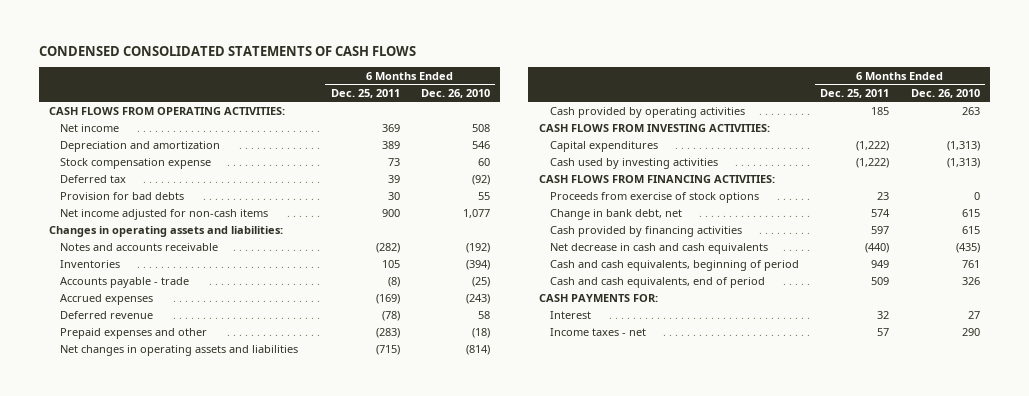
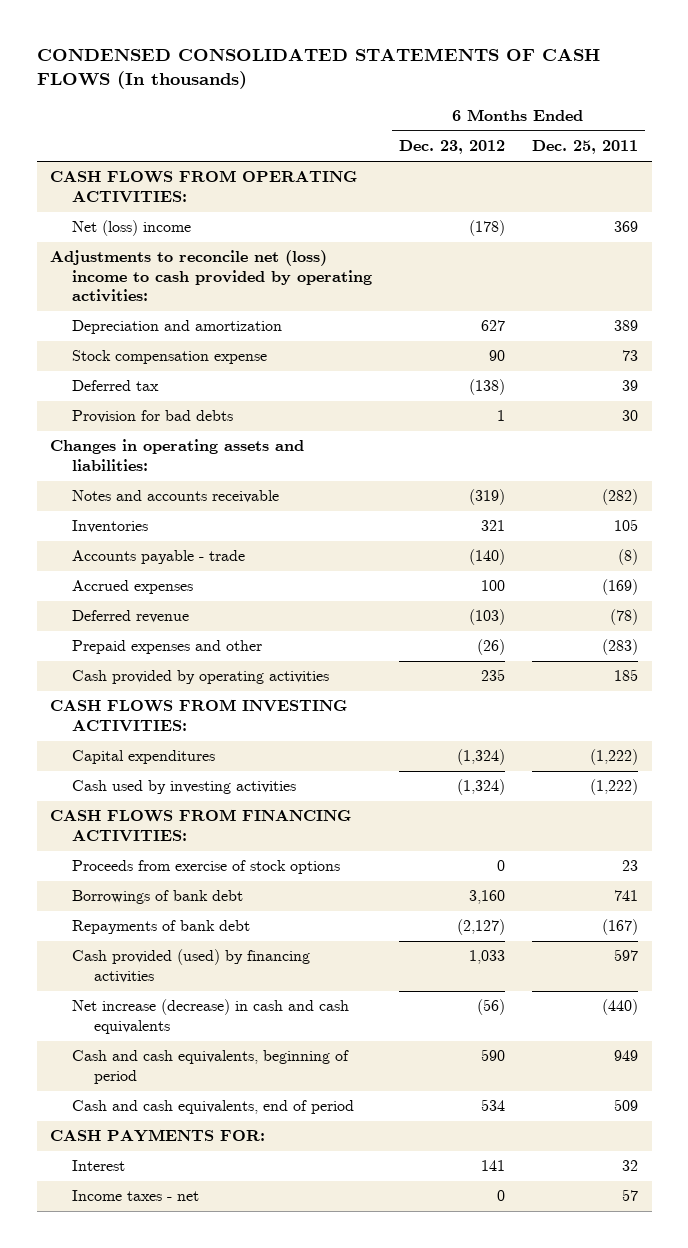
- CONDENSED CONSOLIDATED STATEMENTS OF CASH FLOWS
+ CONDENSED CONSOLIDATED STATEMENTS OF CASH FLOWS (In thousands)
- | 6 Months Ended Dec. 25, 2011 | 6 Months Ended Dec. 26, 2010
+ | 6 Months Ended Dec. 23, 2012 | 6 Months Ended Dec. 25, 2011
- Net income | 369 | 508
+ Net (loss) income | (178) | 369
+ Adjustments to reconcile net (loss) income to cash provided by operating activities:
- Net income adjusted for non-cash items | 900 | 1,077
- Net changes in operating assets and liabilities | (715) | (814)
- Change in bank debt, net | 574 | 615
- Cash provided by financing activities | 597 | 615
- Net decrease in cash and cash equivalents | (440) | (435)
+ Borrowings of bank debt | 3,160 | 741
+ Repayments of bank debt | (2,127) | (167)
+ Cash provided (used) by financing activities | 1,033 | 597
+ Net increase (decrease) in cash and cash equivalents | (56) | (440)

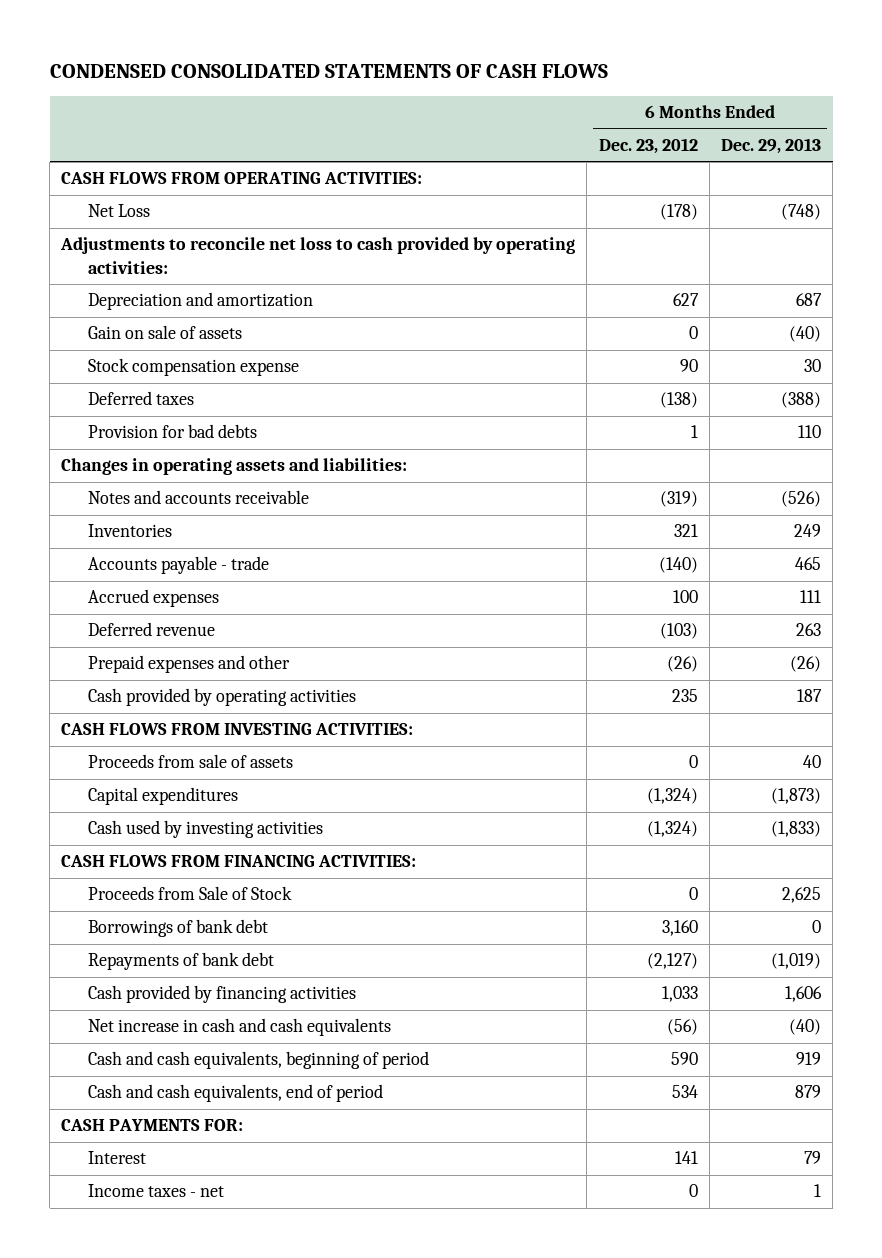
- CONDENSED CONSOLIDATED STATEMENTS OF CASH FLOWS (In thousands)
+ CONDENSED CONSOLIDATED STATEMENTS OF CASH FLOWS
- | 6 Months Ended Dec. 23, 2012 | 6 Months Ended Dec. 25, 2011
+ | 6 Months Ended Dec. 23, 2012 | 6 Months Ended Dec. 29, 2013
- Net (loss) income | (178) | 369
- Adjustments to reconcile net (loss) income to cash provided by operating activities:
+ Net Loss | (178) | (748)
+ Adjustments to reconcile net loss to cash provided by operating activities:
+ Gain on sale of assets | 0 | (40)
- Deferred tax | (138) | 39
+ Deferred taxes | (138) | (388)
+ Proceeds from sale of assets | 0 | 40
- Proceeds from exercise of stock options | 0 | 23
+ Proceeds from Sale of Stock | 0 | 2,625
- Cash provided (used) by financing activities | 1,033 | 597
- Net increase (decrease) in cash and cash equivalents | (56) | (440)
+ Cash provided by financing activities | 1,033 | 1,606
+ Net increase in cash and cash equivalents | (56) | (40)

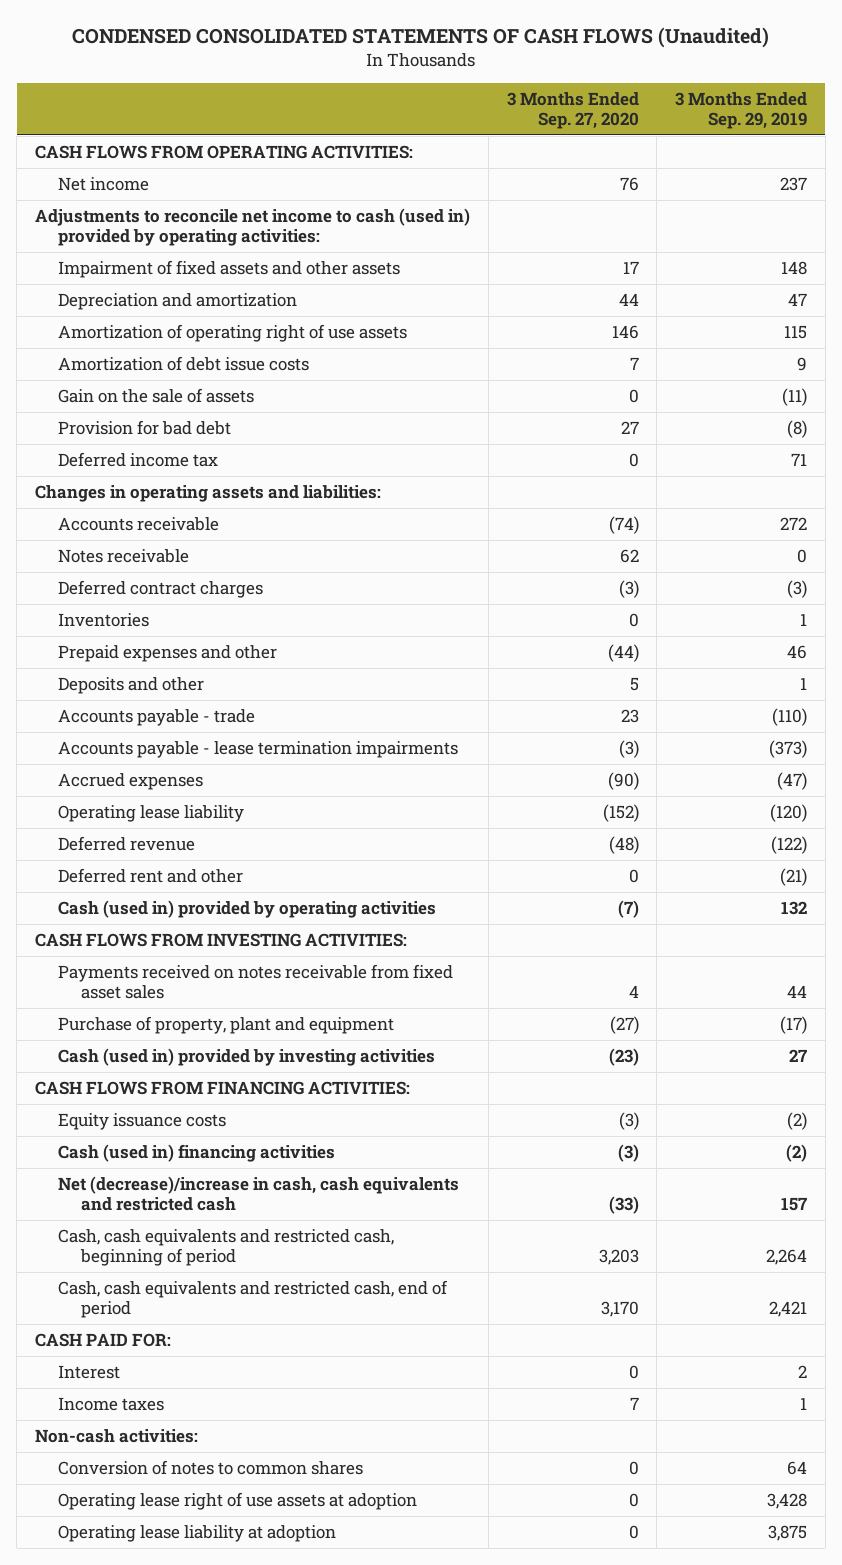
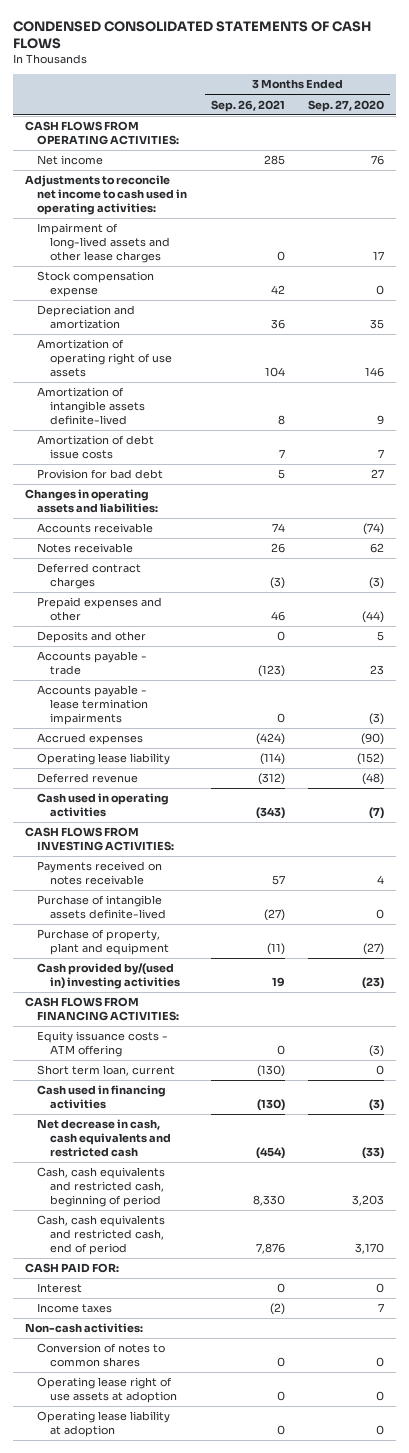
- CONDENSED CONSOLIDATED STATEMENTS OF CASH FLOWS (Unaudited)
+ CONDENSED CONSOLIDATED STATEMENTS OF CASH FLOWS
- | 3 Months Ended Sep. 27, 2020 | 3 Months Ended Sep. 29, 2019
+ | 3 Months Ended Sep. 26, 2021 | 3 Months Ended Sep. 27, 2020
- Adjustments to reconcile net income to cash (used in) provided by operating activities:
- Impairment of fixed assets and other assets | 17 | 148
- Depreciation and amortization | 44 | 47
+ Adjustments to reconcile net income to cash used in operating activities:
+ Impairment of long-lived assets and other lease charges | 0 | 17
+ Stock compensation expense | 42 | 0
+ Depreciation and amortization | 36 | 35
+ Amortization of intangible assets definite-lived | 8 | 9
- Gain on the sale of assets | 0 | (11)
- Deferred income tax | 0 | 71
- Inventories | 0 | 1
- Deferred rent and other | 0 | (21)
- Cash (used in) provided by operating activities | (7) | 132
+ Cash used in operating activities | (343) | (7)
- Payments received on notes receivable from fixed asset sales | 4 | 44
+ Payments received on notes receivable | 57 | 4
+ Purchase of intangible assets definite-lived | (27) | 0
- Cash (used in) provided by investing activities | (23) | 27
+ Cash provided by/(used in) investing activities | 19 | (23)
- Equity issuance costs | (3) | (2)
- Cash (used in) financing activities | (3) | (2)
- Net (decrease)/increase in cash, cash equivalents and restricted cash | (33) | 157
+ Equity issuance costs - ATM offering | 0 | (3)
+ Short term loan, current | (130) | 0
+ Cash used in financing activities | (130) | (3)
+ Net decrease in cash, cash equivalents and restricted cash | (454) | (33)

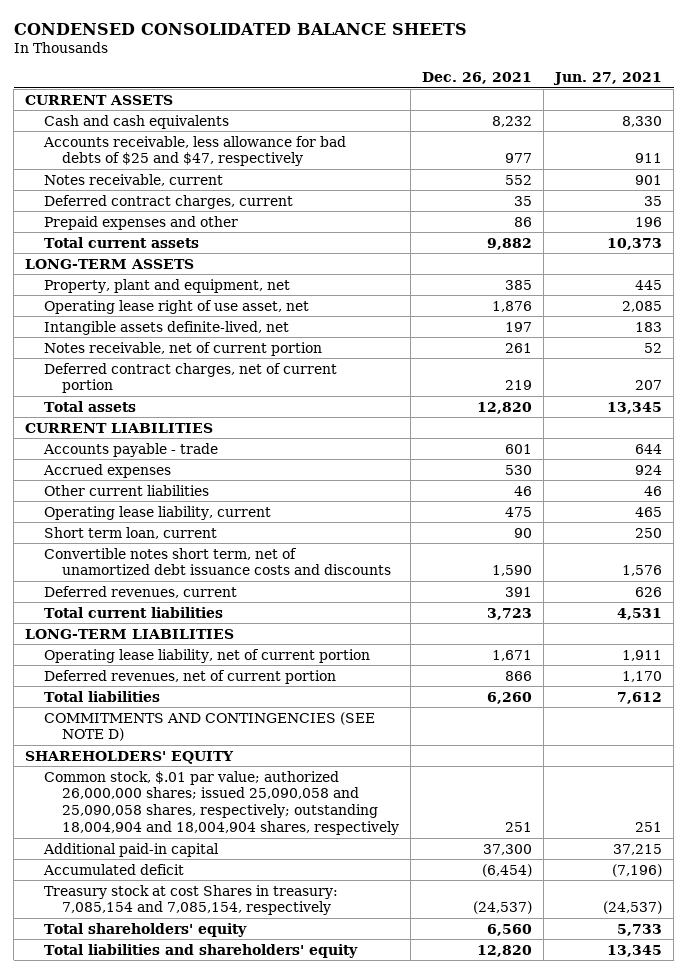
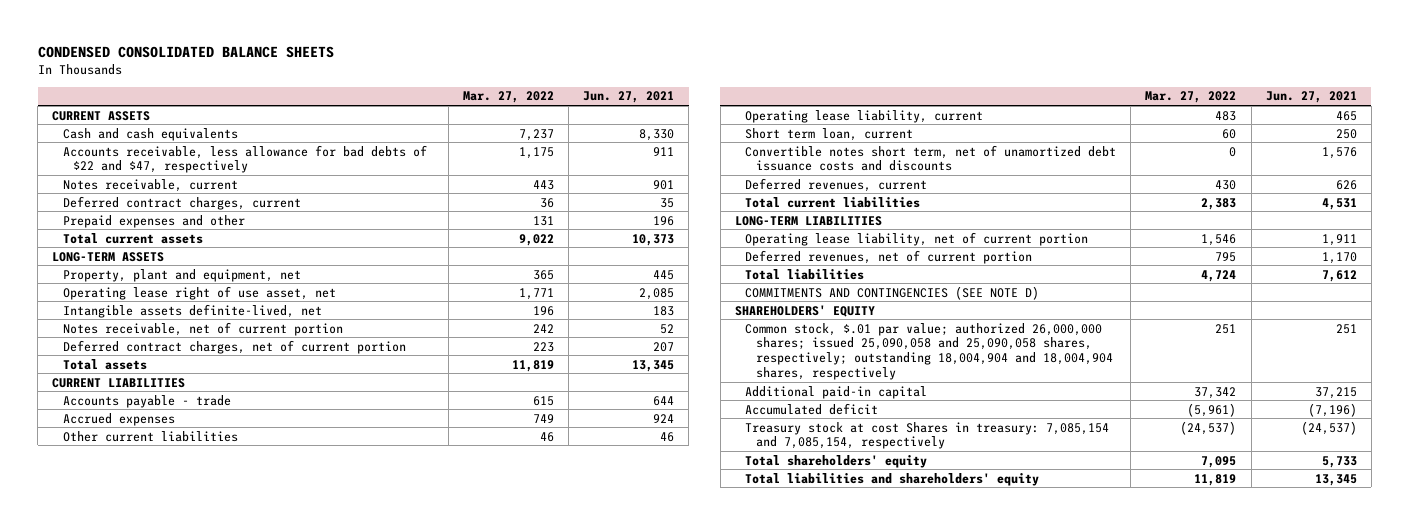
- | Dec. 26, 2021 | Jun. 27, 2021
+ | Mar. 27, 2022 | Jun. 27, 2021
- Accounts receivable, less allowance for bad debts of $25 and $47, respectively | 977 | 911
+ Accounts receivable, less allowance for bad debts of $22 and $47, respectively | 1,175 | 911

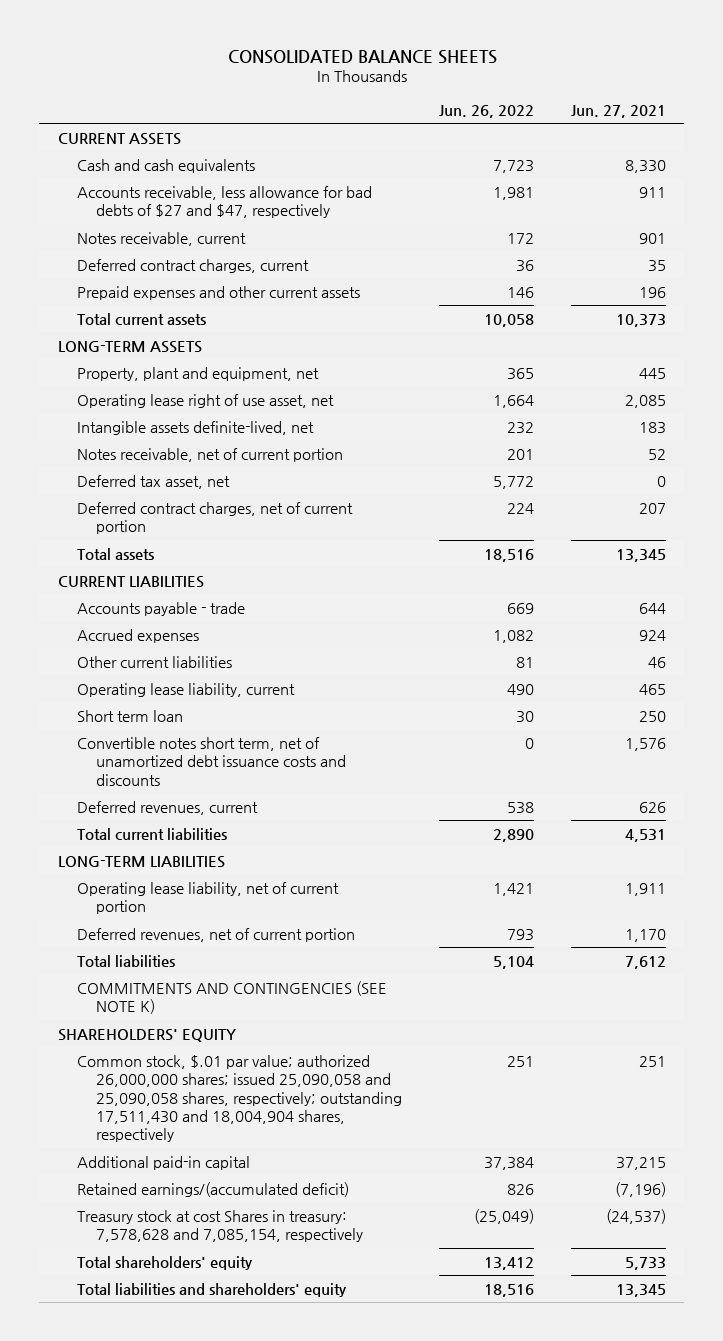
- CONDENSED CONSOLIDATED BALANCE SHEETS
+ CONSOLIDATED BALANCE SHEETS
- | Mar. 27, 2022 | Jun. 27, 2021
+ | Jun. 26, 2022 | Jun. 27, 2021
- Accounts receivable, less allowance for bad debts of $22 and $47, respectively | 1,175 | 911
+ Accounts receivable, less allowance for bad debts of $27 and $47, respectively | 1,981 | 911
- Prepaid expenses and other | 131 | 196
+ Prepaid expenses and other current assets | 146 | 196
+ Deferred tax asset, net | 5,772 | 0
- Short term loan, current | 60 | 250
+ Short term loan | 30 | 250
- COMMITMENTS AND CONTINGENCIES (SEE NOTE D)
+ COMMITMENTS AND CONTINGENCIES (SEE NOTE K)
- Common stock, $.01 par value; authorized 26,000,000 shares; issued 25,090,058 and 25,090,058 shares, respectively; outstanding 18,004,904 and 18,004,904 shares, respectively | 251 | 251
+ Common stock, $.01 par value; authorized 26,000,000 shares; issued 25,090,058 and 25,090,058 shares, respectively; outstanding 17,511,430 and 18,004,904 shares, respectively | 251 | 251
- Accumulated deficit | (5,961) | (7,196)
- Treasury stock at cost Shares in treasury: 7,085,154 and 7,085,154, respectively | (24,537) | (24,537)
+ Retained earnings/(accumulated deficit) | 826 | (7,196)
+ Treasury stock at cost Shares in treasury: 7,578,628 and 7,085,154, respectively | (25,049) | (24,537)

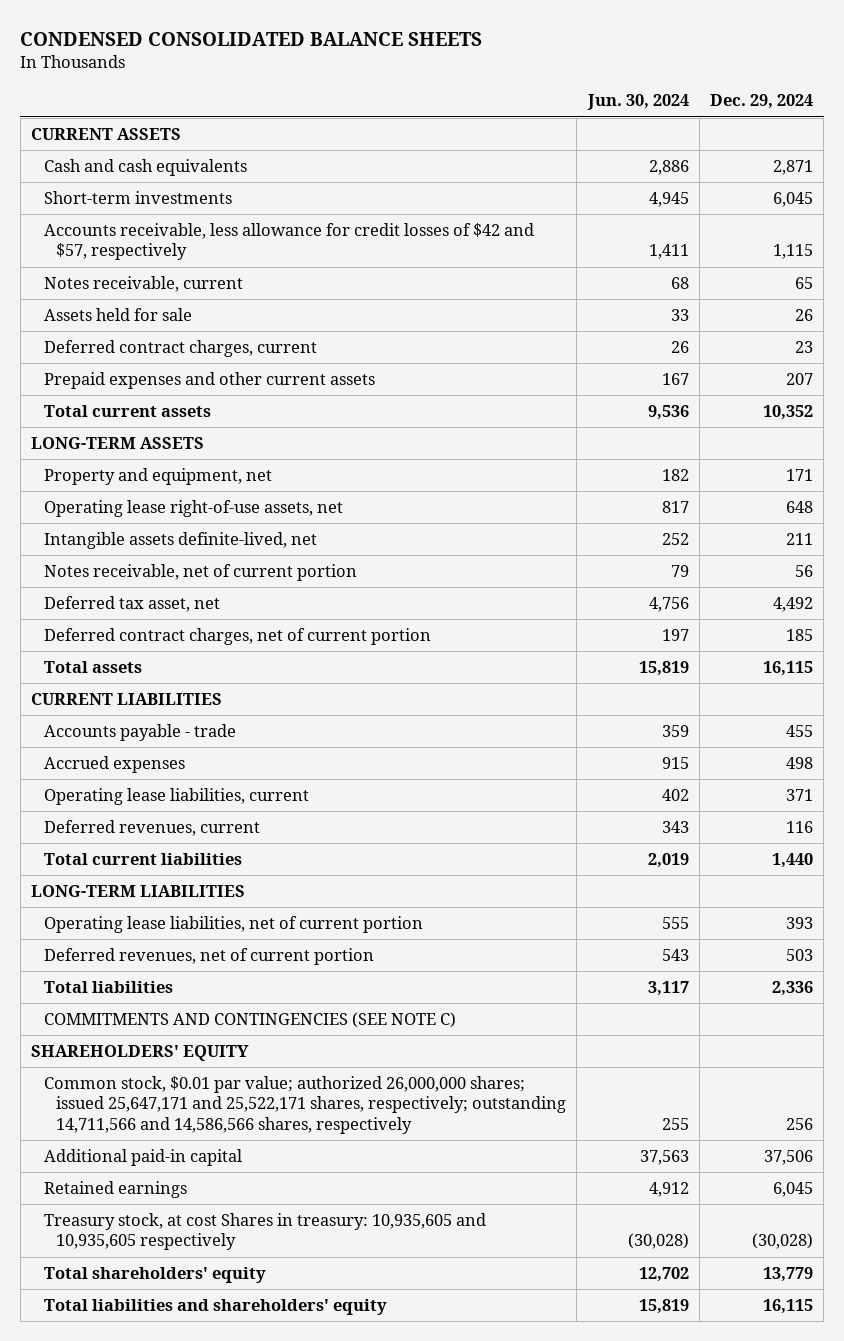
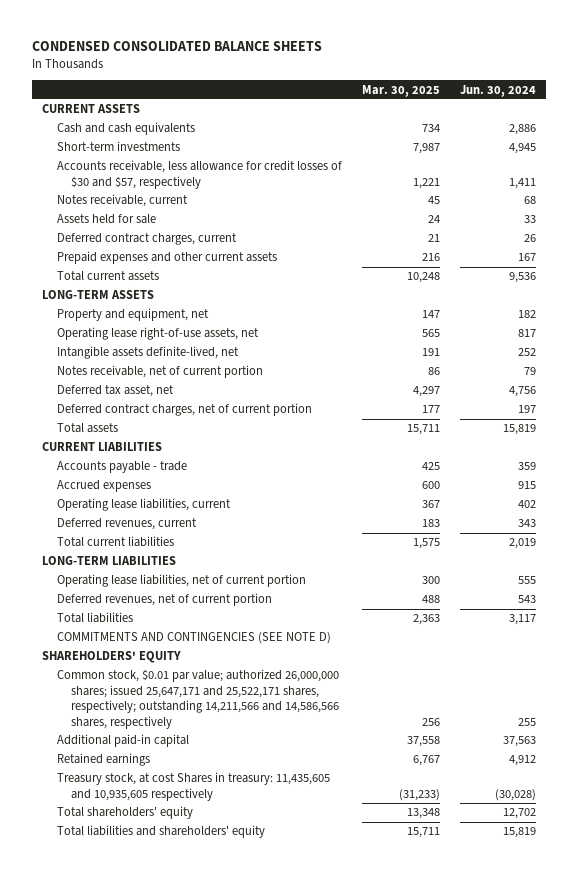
- | Jun. 30, 2024 | Dec. 29, 2024
+ | Mar. 30, 2025 | Jun. 30, 2024
- Accounts receivable, less allowance for credit losses of $42 and $57, respectively | 1,411 | 1,115
+ Accounts receivable, less allowance for credit losses of $30 and $57, respectively | 1,221 | 1,411
- COMMITMENTS AND CONTINGENCIES (SEE NOTE C)
+ COMMITMENTS AND CONTINGENCIES (SEE NOTE D)
- Common stock, $0.01 par value; authorized 26,000,000 shares; issued 25,647,171 and 25,522,171 shares, respectively; outstanding 14,711,566 and 14,586,566 shares, respectively | 255 | 256
+ Common stock, $0.01 par value; authorized 26,000,000 shares; issued 25,647,171 and 25,522,171 shares, respectively; outstanding 14,211,566 and 14,586,566 shares, respectively | 256 | 255
- Treasury stock, at cost Shares in treasury: 10,935,605 and 10,935,605 respectively | (30,028) | (30,028)
+ Treasury stock, at cost Shares in treasury: 11,435,605 and 10,935,605 respectively | (31,233) | (30,028)

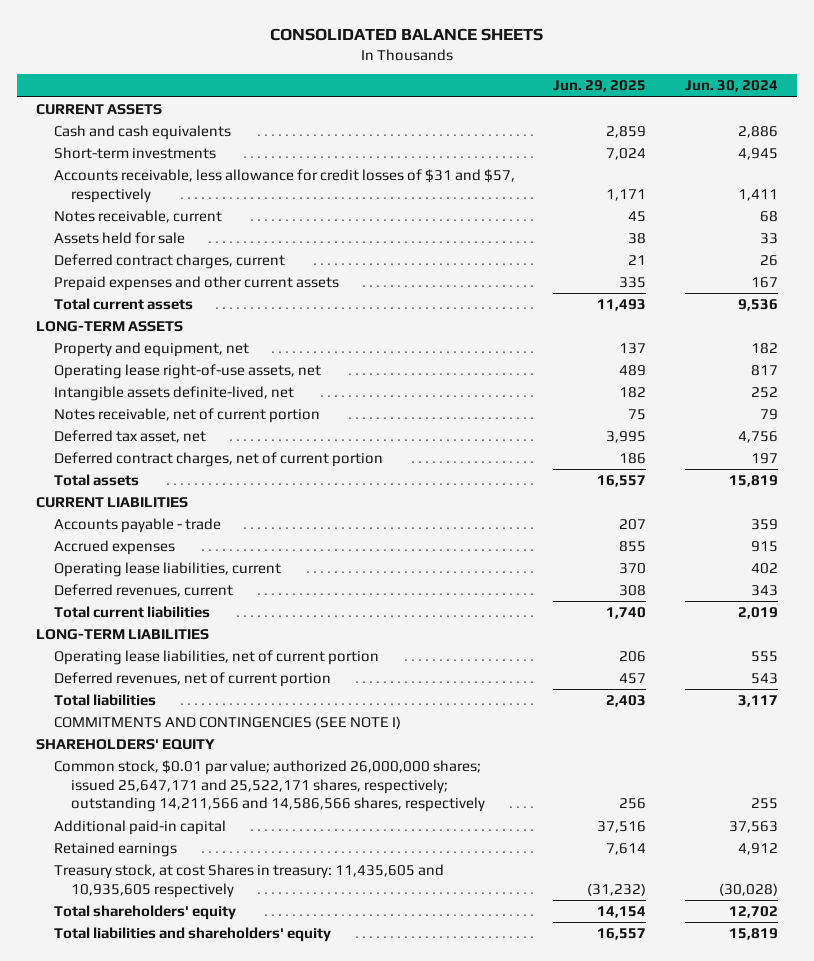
- CONDENSED CONSOLIDATED BALANCE SHEETS
+ CONSOLIDATED BALANCE SHEETS
- | Mar. 30, 2025 | Jun. 30, 2024
+ | Jun. 29, 2025 | Jun. 30, 2024
- Accounts receivable, less allowance for credit losses of $30 and $57, respectively | 1,221 | 1,411
+ Accounts receivable, less allowance for credit losses of $31 and $57, respectively | 1,171 | 1,411
- COMMITMENTS AND CONTINGENCIES (SEE NOTE D)
+ COMMITMENTS AND CONTINGENCIES (SEE NOTE I)

